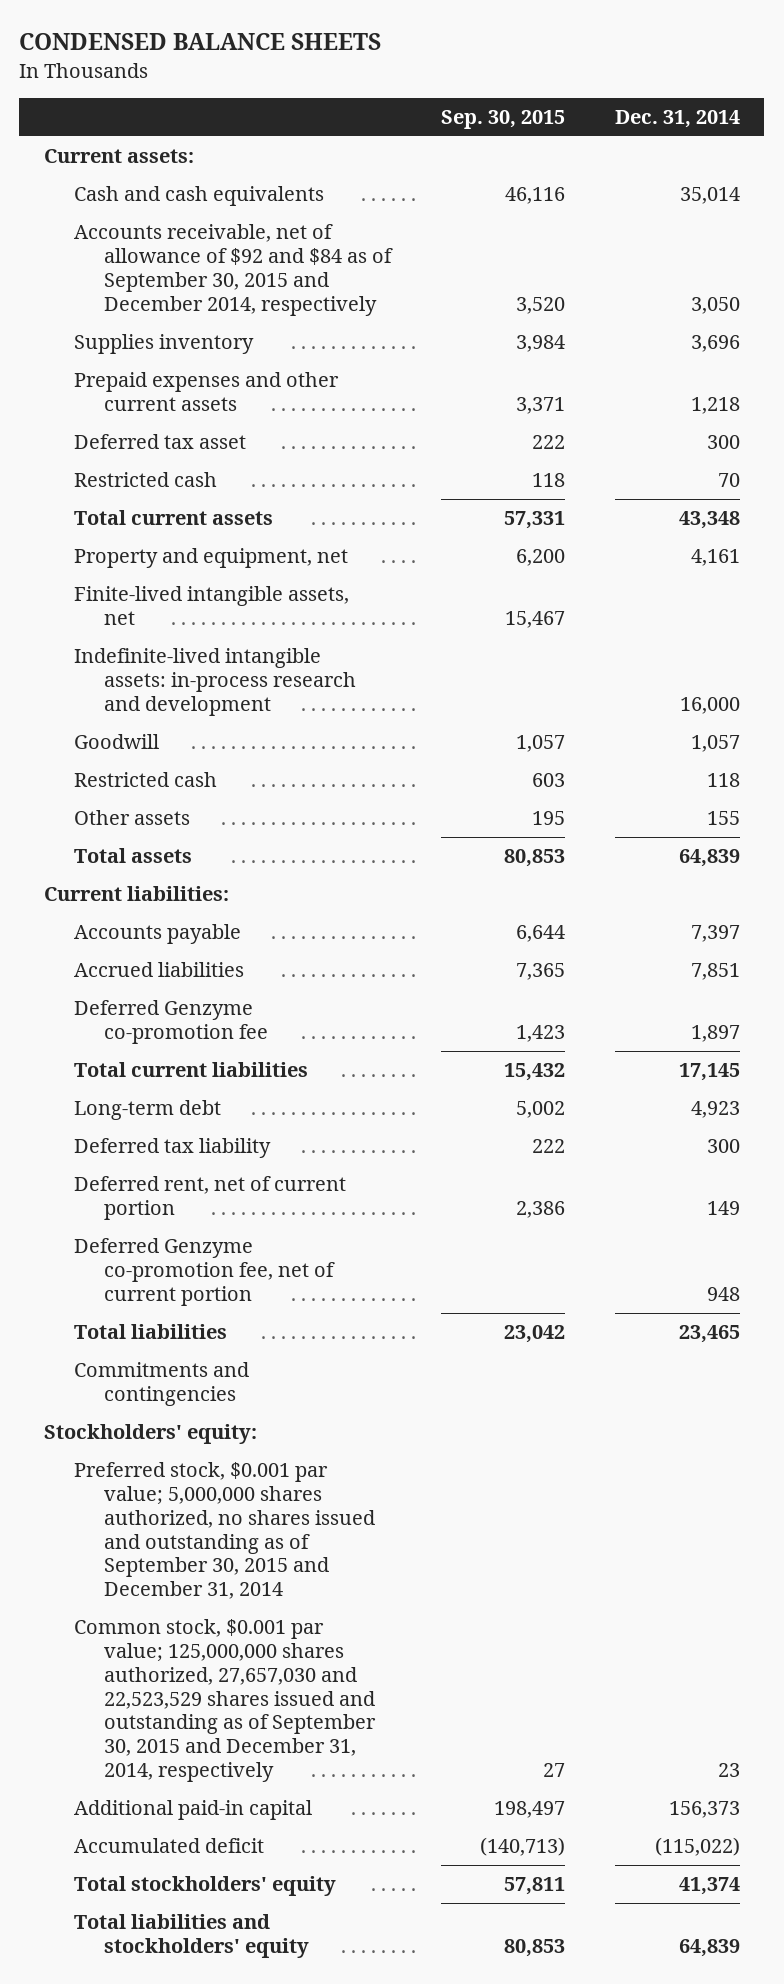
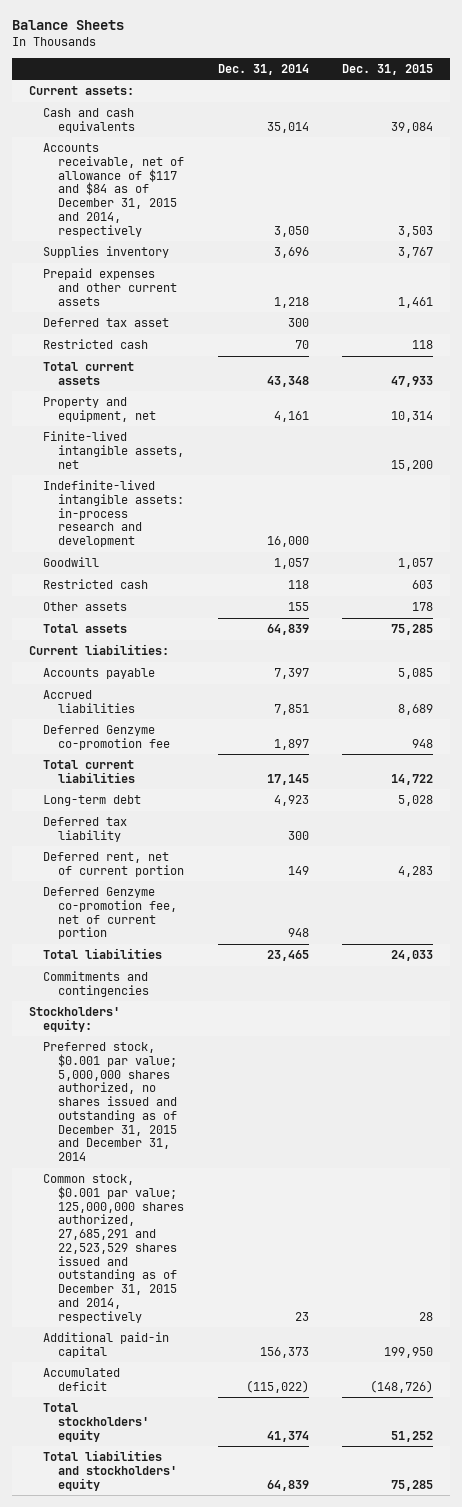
- CONDENSED BALANCE SHEETS
+ Balance Sheets
- | Sep. 30, 2015 | Dec. 31, 2014
+ | Dec. 31, 2014 | Dec. 31, 2015
- Accounts receivable, net of allowance of $92 and $84 as of September 30, 2015 and December 2014, respectively | 3,520 | 3,050
+ Accounts receivable, net of allowance of $117 and $84 as of December 31, 2015 and 2014, respectively | 3,050 | 3,503
- Preferred stock, $0.001 par value; 5,000,000 shares authorized, no shares issued and outstanding as of September 30, 2015 and December 31, 2014
- Common stock, $0.001 par value; 125,000,000 shares authorized, 27,657,030 and 22,523,529 shares issued and outstanding as of September 30, 2015 and December 31, 2014, respectively | 27 | 23
+ Preferred stock, $0.001 par value; 5,000,000 shares authorized, no shares issued and outstanding as of December 31, 2015 and December 31, 2014
+ Common stock, $0.001 par value; 125,000,000 shares authorized, 27,685,291 and 22,523,529 shares issued and outstanding as of December 31, 2015 and 2014, respectively | 23 | 28

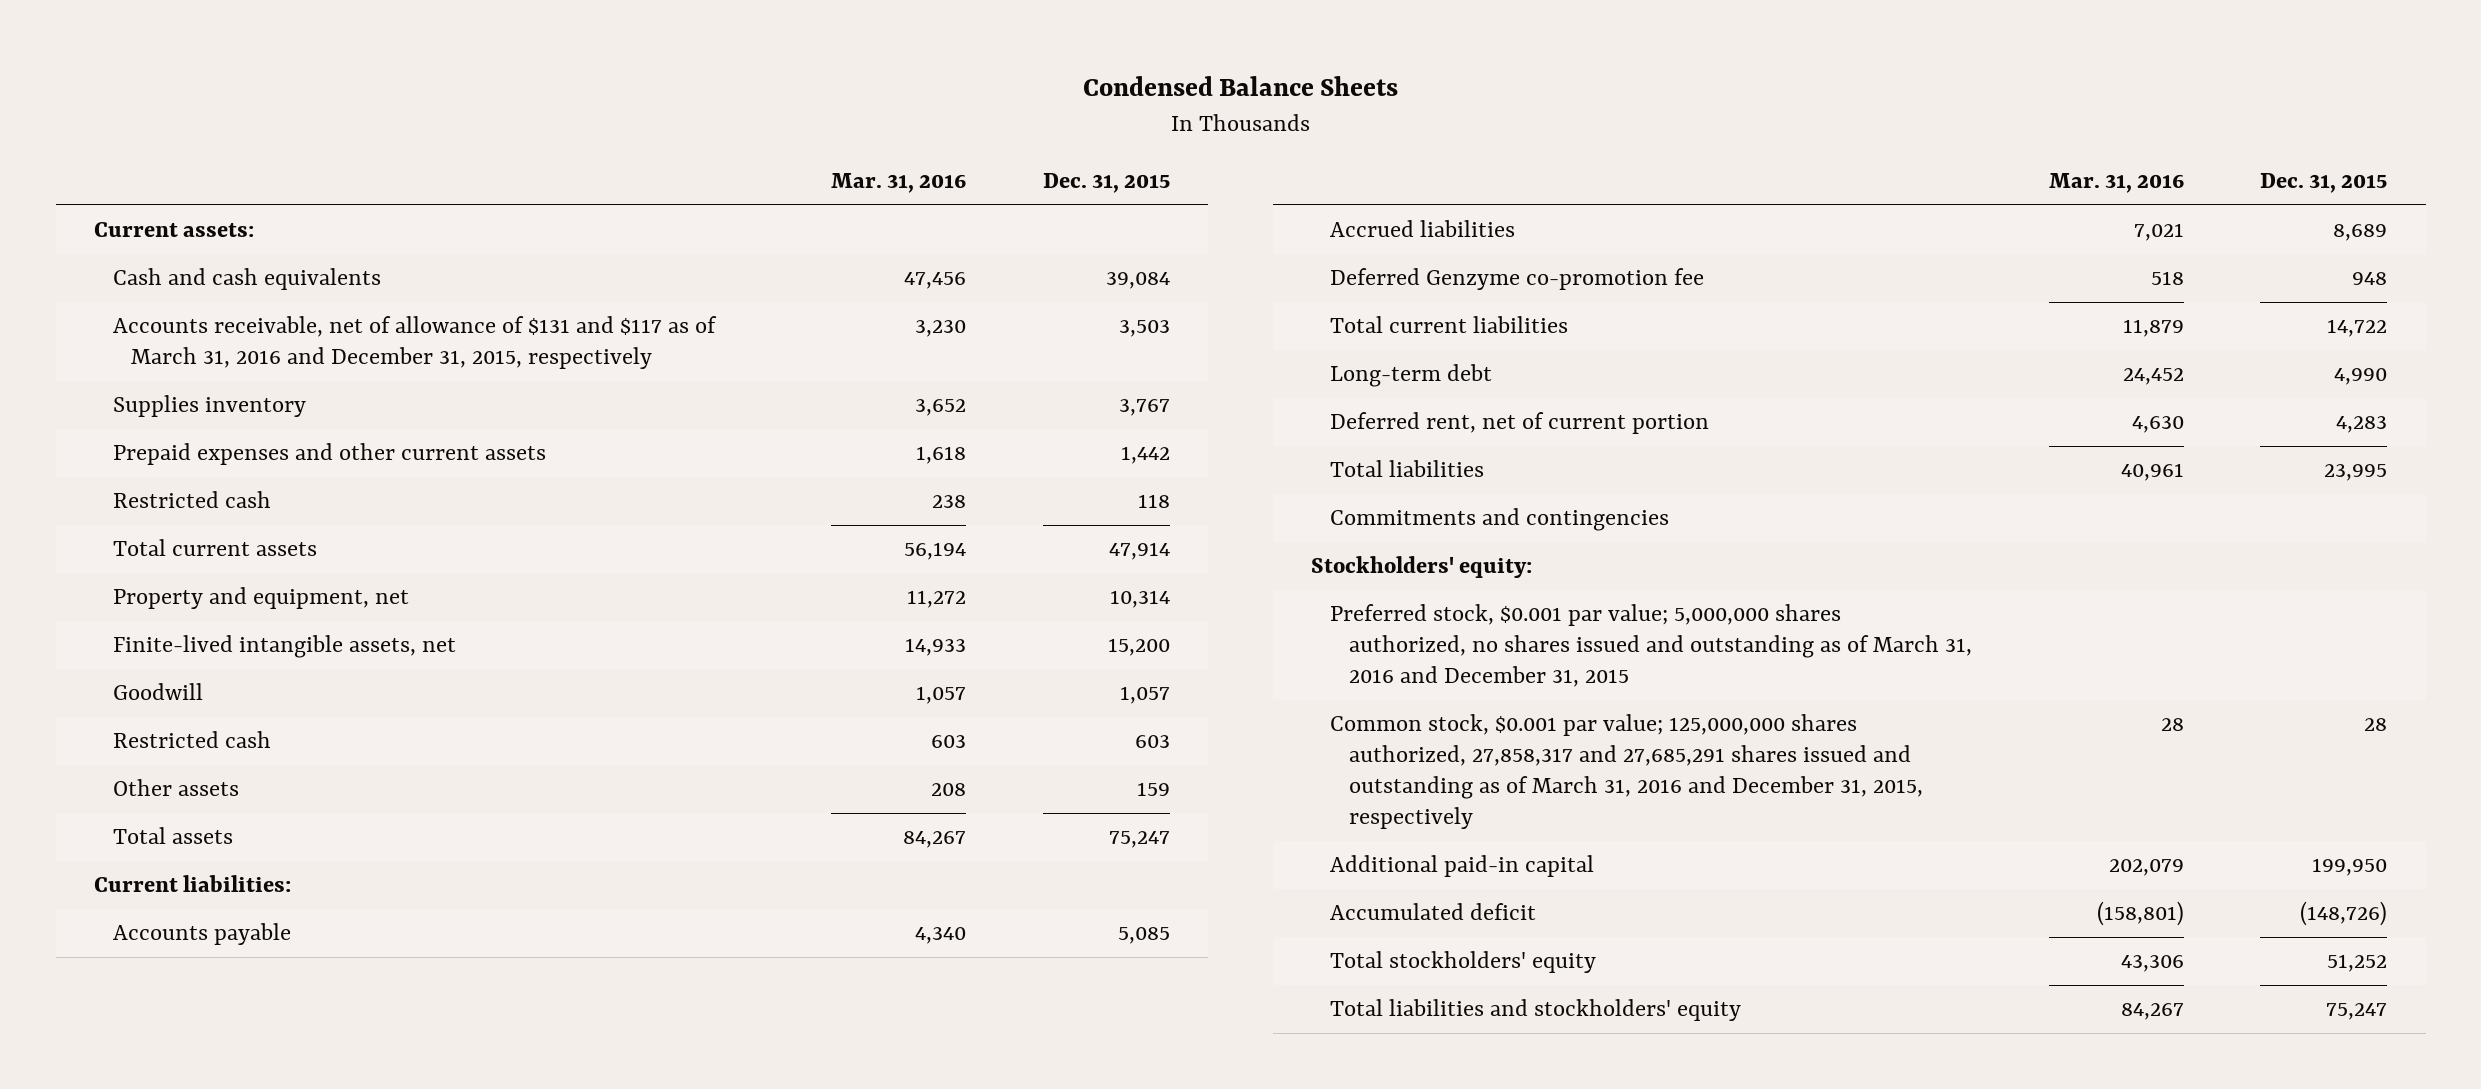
- Balance Sheets
+ Condensed Balance Sheets
- | Dec. 31, 2014 | Dec. 31, 2015
+ | Mar. 31, 2016 | Dec. 31, 2015
- Accounts receivable, net of allowance of $117 and $84 as of December 31, 2015 and 2014, respectively | 3,050 | 3,503
+ Accounts receivable, net of allowance of $131 and $117 as of March 31, 2016 and December 31, 2015, respectively | 3,230 | 3,503
- Prepaid expenses and other current assets | 1,218 | 1,461
- Deferred tax asset | 300 |
+ Prepaid expenses and other current assets | 1,618 | 1,442
- Total current assets | 43,348 | 47,933
+ Total current assets | 56,194 | 47,914
- Indefinite-lived intangible assets: in-process research and development | 16,000 |
- Other assets | 155 | 178
- Total assets | 64,839 | 75,285
+ Other assets | 208 | 159
+ Total assets | 84,267 | 75,247
- Long-term debt | 4,923 | 5,028
- Deferred tax liability | 300 |
+ Long-term debt | 24,452 | 4,990
- Deferred Genzyme co-promotion fee, net of current portion | 948 |
- Total liabilities | 23,465 | 24,033
+ Total liabilities | 40,961 | 23,995
- Preferred stock, $0.001 par value; 5,000,000 shares authorized, no shares issued and outstanding as of December 31, 2015 and December 31, 2014
- Common stock, $0.001 par value; 125,000,000 shares authorized, 27,685,291 and 22,523,529 shares issued and outstanding as of December 31, 2015 and 2014, respectively | 23 | 28
+ Preferred stock, $0.001 par value; 5,000,000 shares authorized, no shares issued and outstanding as of March 31, 2016 and December 31, 2015
+ Common stock, $0.001 par value; 125,000,000 shares authorized, 27,858,317 and 27,685,291 shares issued and outstanding as of March 31, 2016 and December 31, 2015, respectively | 28 | 28
- Total liabilities and stockholders' equity | 64,839 | 75,285
+ Total liabilities and stockholders' equity | 84,267 | 75,247

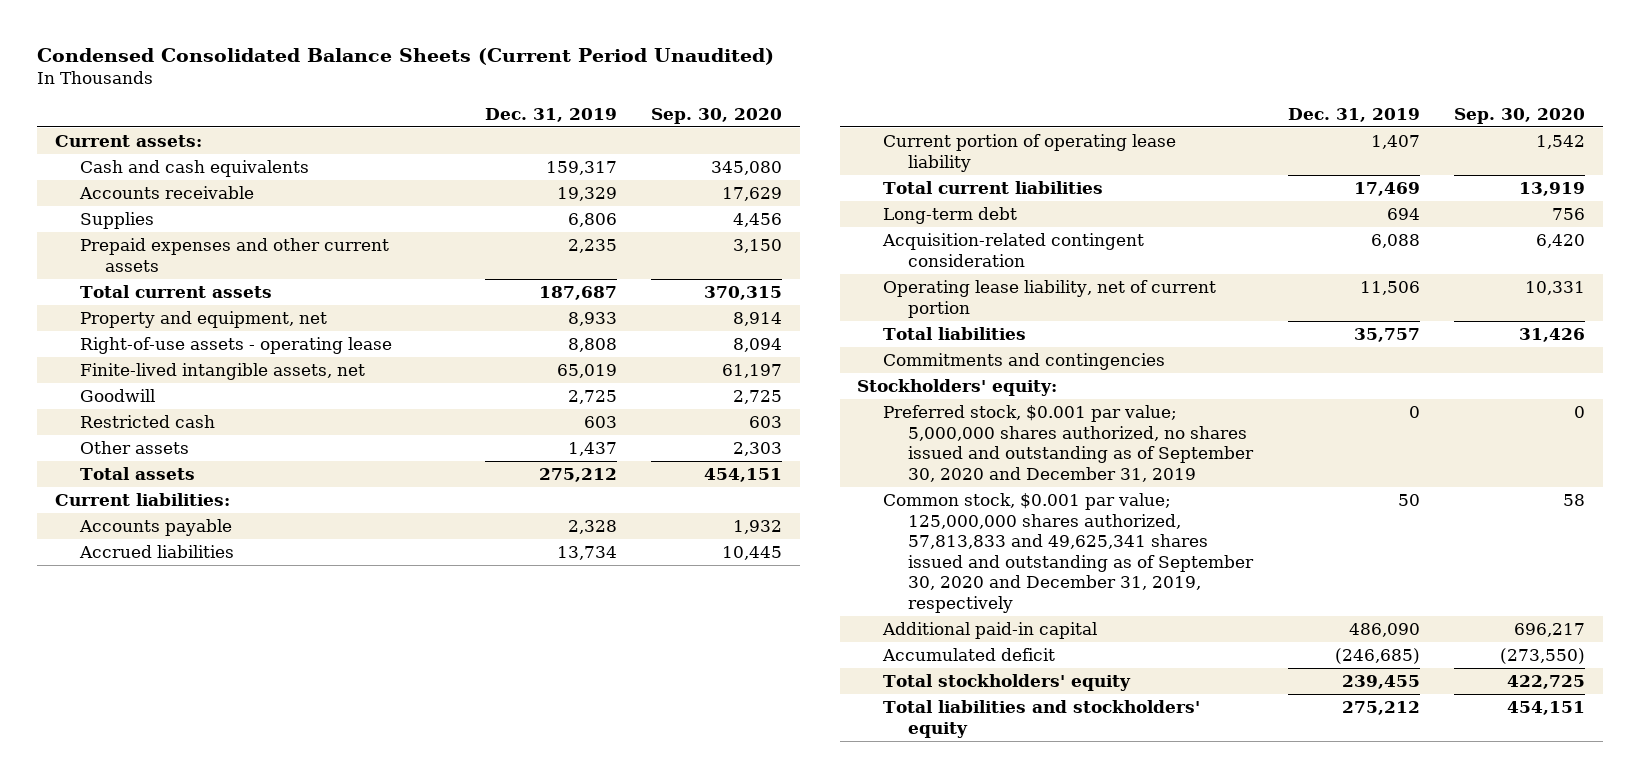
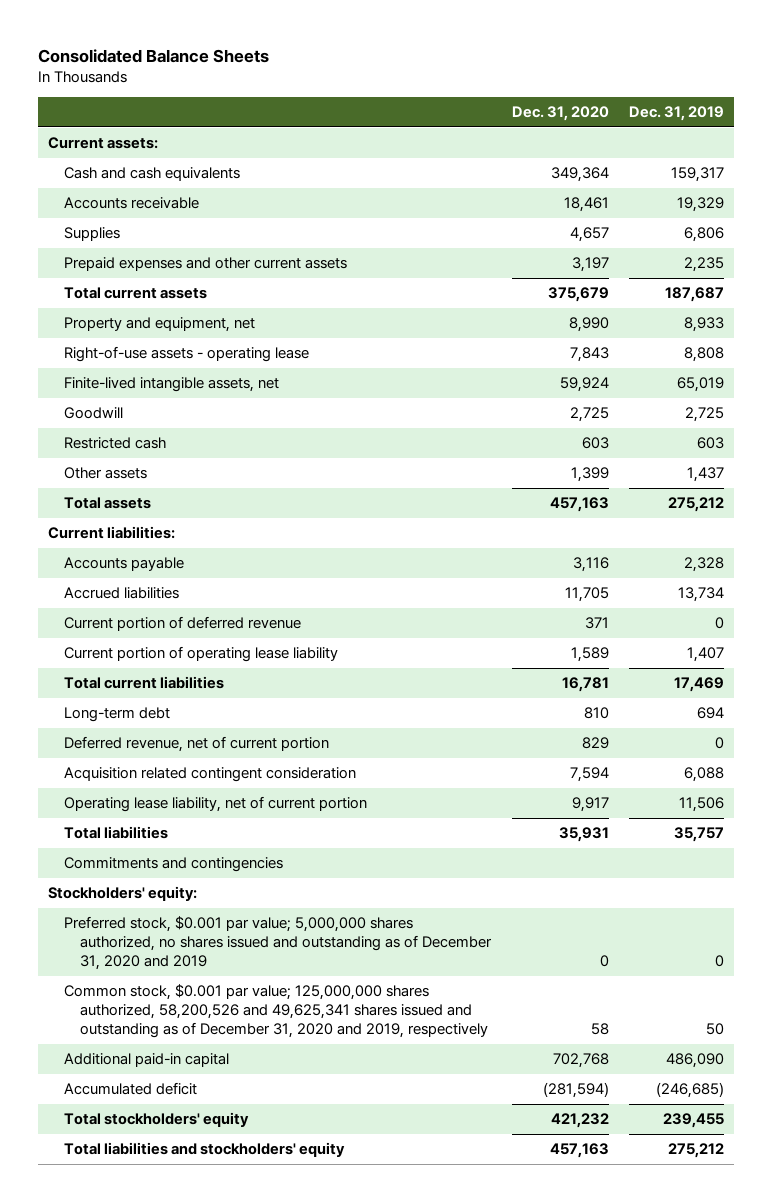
- Condensed Consolidated Balance Sheets (Current Period Unaudited)
+ Consolidated Balance Sheets
- | Dec. 31, 2019 | Sep. 30, 2020
+ | Dec. 31, 2020 | Dec. 31, 2019
+ Current portion of deferred revenue | 371 | 0
- Acquisition-related contingent consideration | 6,088 | 6,420
+ Deferred revenue, net of current portion | 829 | 0
+ Acquisition related contingent consideration | 7,594 | 6,088
- Preferred stock, $0.001 par value; 5,000,000 shares authorized, no shares issued and outstanding as of September 30, 2020 and December 31, 2019 | 0 | 0
- Common stock, $0.001 par value; 125,000,000 shares authorized, 57,813,833 and 49,625,341 shares issued and outstanding as of September 30, 2020 and December 31, 2019, respectively | 50 | 58
+ Preferred stock, $0.001 par value; 5,000,000 shares authorized, no shares issued and outstanding as of December 31, 2020 and 2019 | 0 | 0
+ Common stock, $0.001 par value; 125,000,000 shares authorized, 58,200,526 and 49,625,341 shares issued and outstanding as of December 31, 2020 and 2019, respectively | 58 | 50

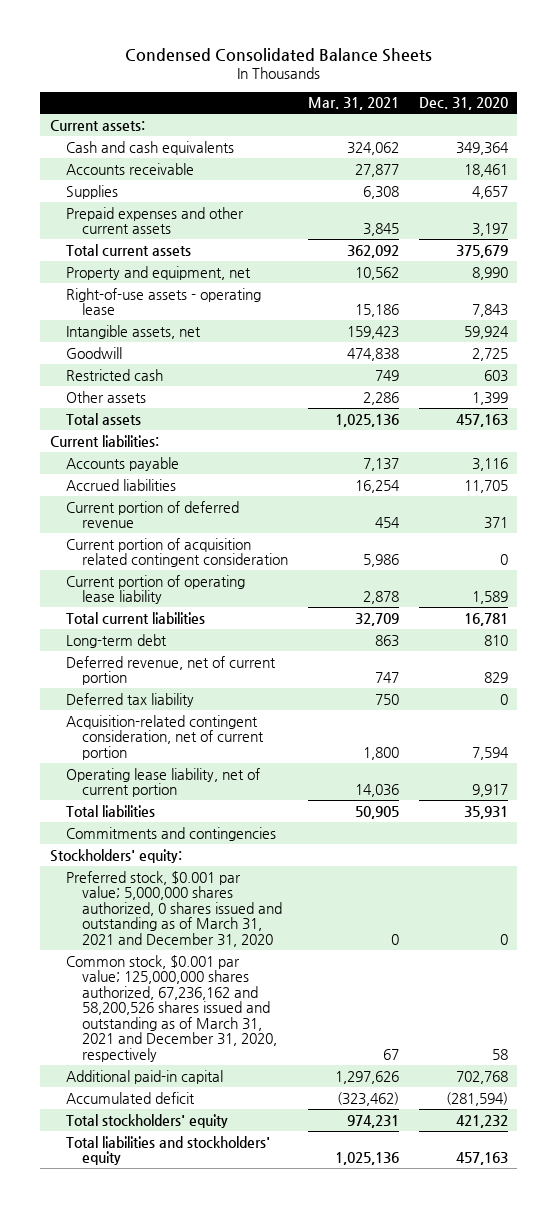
- Consolidated Balance Sheets
+ Condensed Consolidated Balance Sheets
- | Dec. 31, 2020 | Dec. 31, 2019
+ | Mar. 31, 2021 | Dec. 31, 2020
- Finite-lived intangible assets, net | 59,924 | 65,019
+ Intangible assets, net | 159,423 | 59,924
+ Current portion of acquisition related contingent consideration | 5,986 | 0
- Acquisition related contingent consideration | 7,594 | 6,088
+ Deferred tax liability | 750 | 0
+ Acquisition-related contingent consideration, net of current portion | 1,800 | 7,594
- Preferred stock, $0.001 par value; 5,000,000 shares authorized, no shares issued and outstanding as of December 31, 2020 and 2019 | 0 | 0
- Common stock, $0.001 par value; 125,000,000 shares authorized, 58,200,526 and 49,625,341 shares issued and outstanding as of December 31, 2020 and 2019, respectively | 58 | 50
+ Preferred stock, $0.001 par value; 5,000,000 shares authorized, 0 shares issued and outstanding as of March 31, 2021 and December 31, 2020 | 0 | 0
+ Common stock, $0.001 par value; 125,000,000 shares authorized, 67,236,162 and 58,200,526 shares issued and outstanding as of March 31, 2021 and December 31, 2020, respectively | 67 | 58

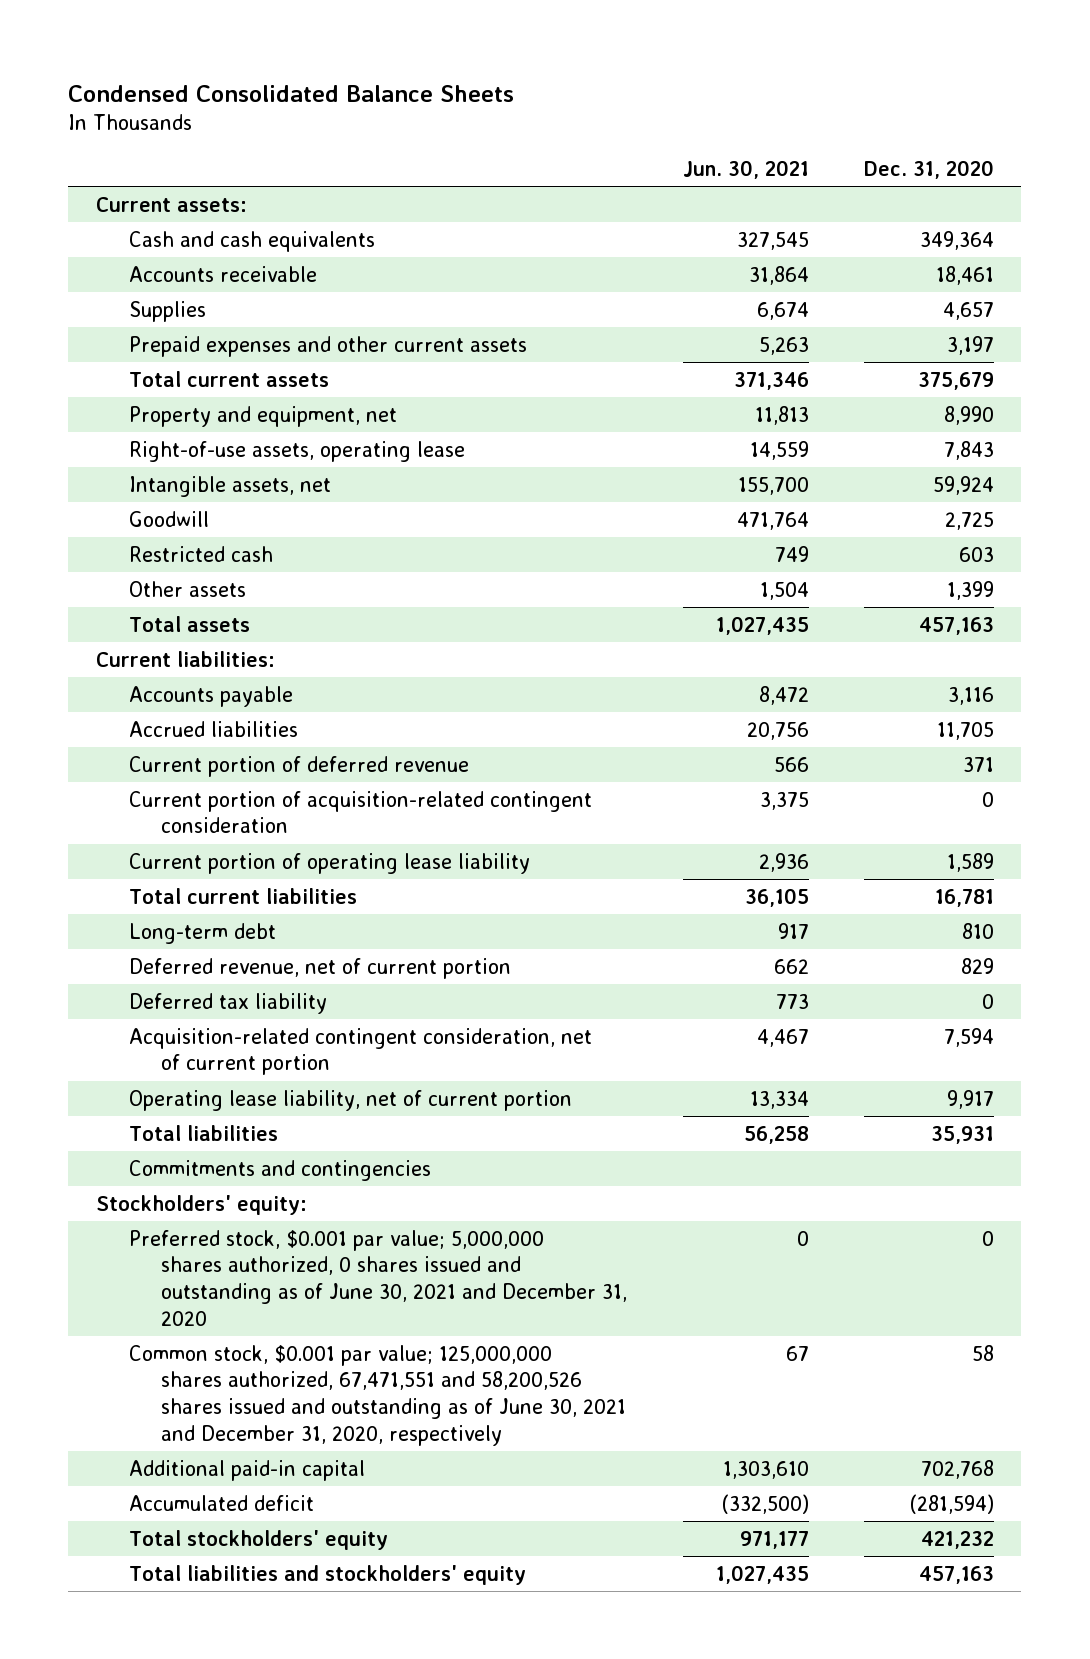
- | Mar. 31, 2021 | Dec. 31, 2020
+ | Jun. 30, 2021 | Dec. 31, 2020
- Right-of-use assets - operating lease | 15,186 | 7,843
+ Right-of-use assets, operating lease | 14,559 | 7,843
- Current portion of acquisition related contingent consideration | 5,986 | 0
+ Current portion of acquisition-related contingent consideration | 3,375 | 0
- Preferred stock, $0.001 par value; 5,000,000 shares authorized, 0 shares issued and outstanding as of March 31, 2021 and December 31, 2020 | 0 | 0
- Common stock, $0.001 par value; 125,000,000 shares authorized, 67,236,162 and 58,200,526 shares issued and outstanding as of March 31, 2021 and December 31, 2020, respectively | 67 | 58
+ Preferred stock, $0.001 par value; 5,000,000 shares authorized, 0 shares issued and outstanding as of June 30, 2021 and December 31, 2020 | 0 | 0
+ Common stock, $0.001 par value; 125,000,000 shares authorized, 67,471,551 and 58,200,526 shares issued and outstanding as of June 30, 2021 and December 31, 2020, respectively | 67 | 58

